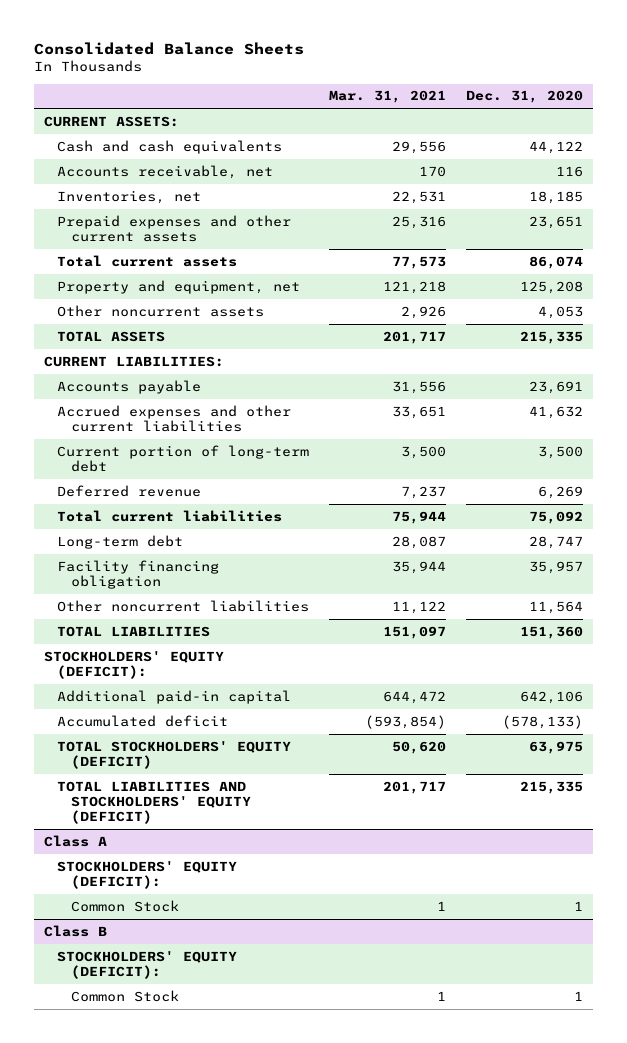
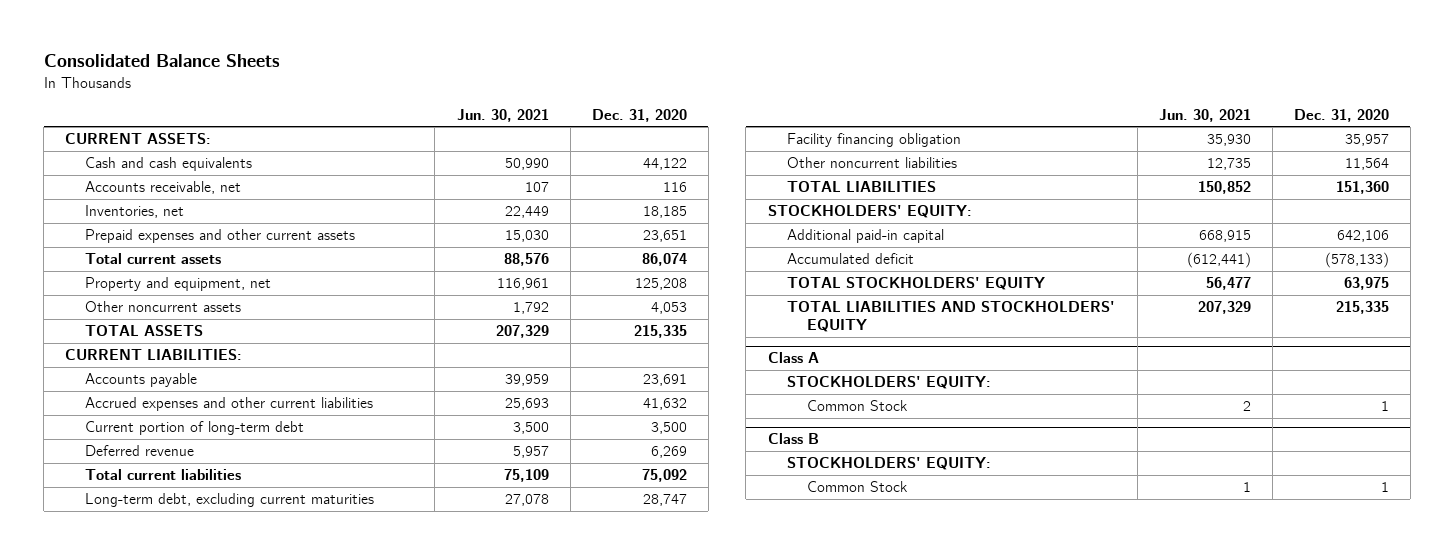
- | Mar. 31, 2021 | Dec. 31, 2020
+ | Jun. 30, 2021 | Dec. 31, 2020
- Long-term debt | 28,087 | 28,747
+ Long-term debt, excluding current maturities | 27,078 | 28,747
- STOCKHOLDERS' EQUITY (DEFICIT):
+ STOCKHOLDERS' EQUITY:
- TOTAL STOCKHOLDERS' EQUITY (DEFICIT) | 50,620 | 63,975
- TOTAL LIABILITIES AND STOCKHOLDERS' EQUITY (DEFICIT) | 201,717 | 215,335
+ TOTAL STOCKHOLDERS' EQUITY | 56,477 | 63,975
+ TOTAL LIABILITIES AND STOCKHOLDERS' EQUITY | 207,329 | 215,335
@ Class A
- STOCKHOLDERS' EQUITY (DEFICIT):
+ STOCKHOLDERS' EQUITY:
@ Class B
- STOCKHOLDERS' EQUITY (DEFICIT):
+ STOCKHOLDERS' EQUITY:

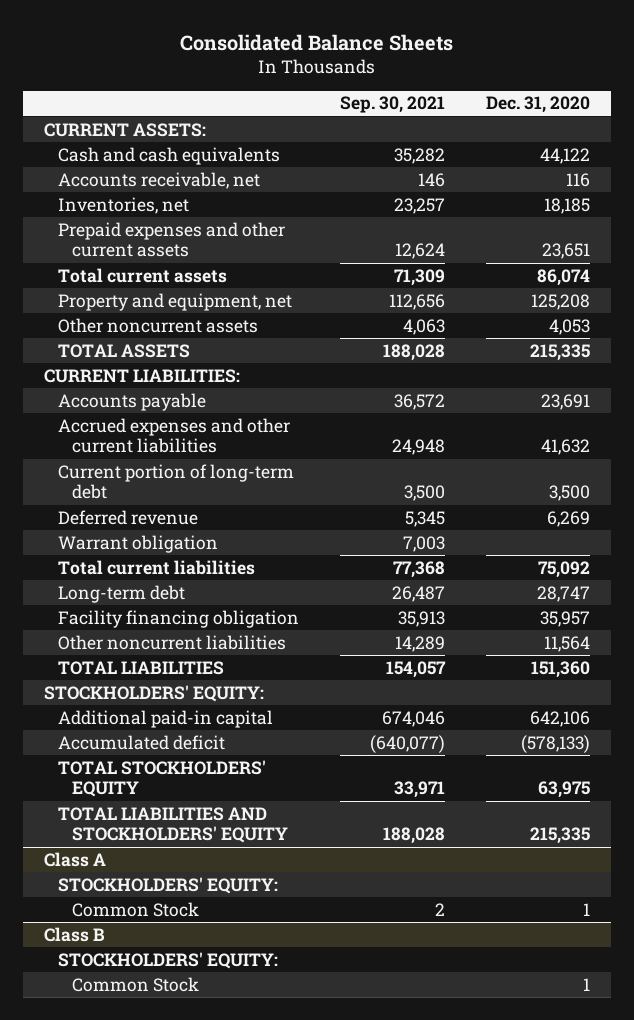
- | Jun. 30, 2021 | Dec. 31, 2020
+ | Sep. 30, 2021 | Dec. 31, 2020
+ Warrant obligation | 7,003 |
- Long-term debt, excluding current maturities | 27,078 | 28,747
+ Long-term debt | 26,487 | 28,747

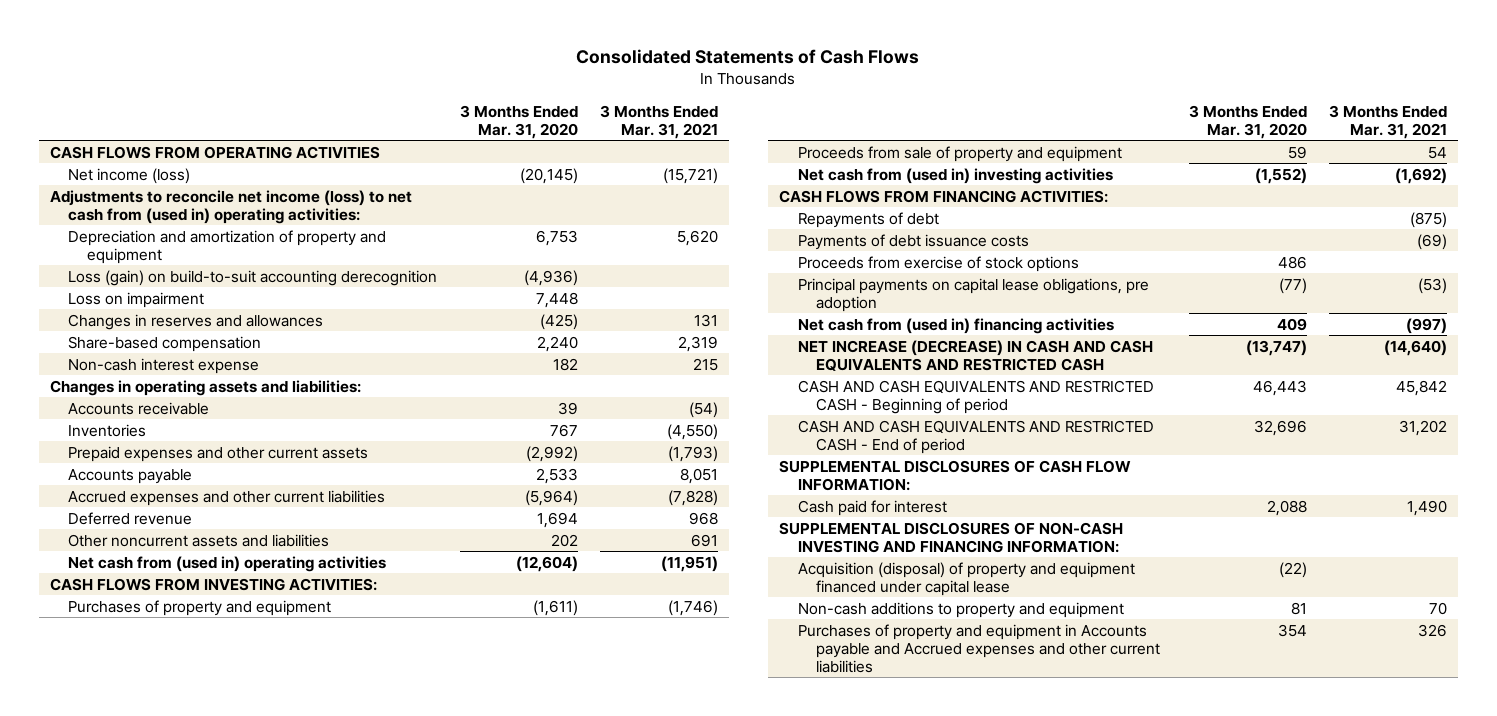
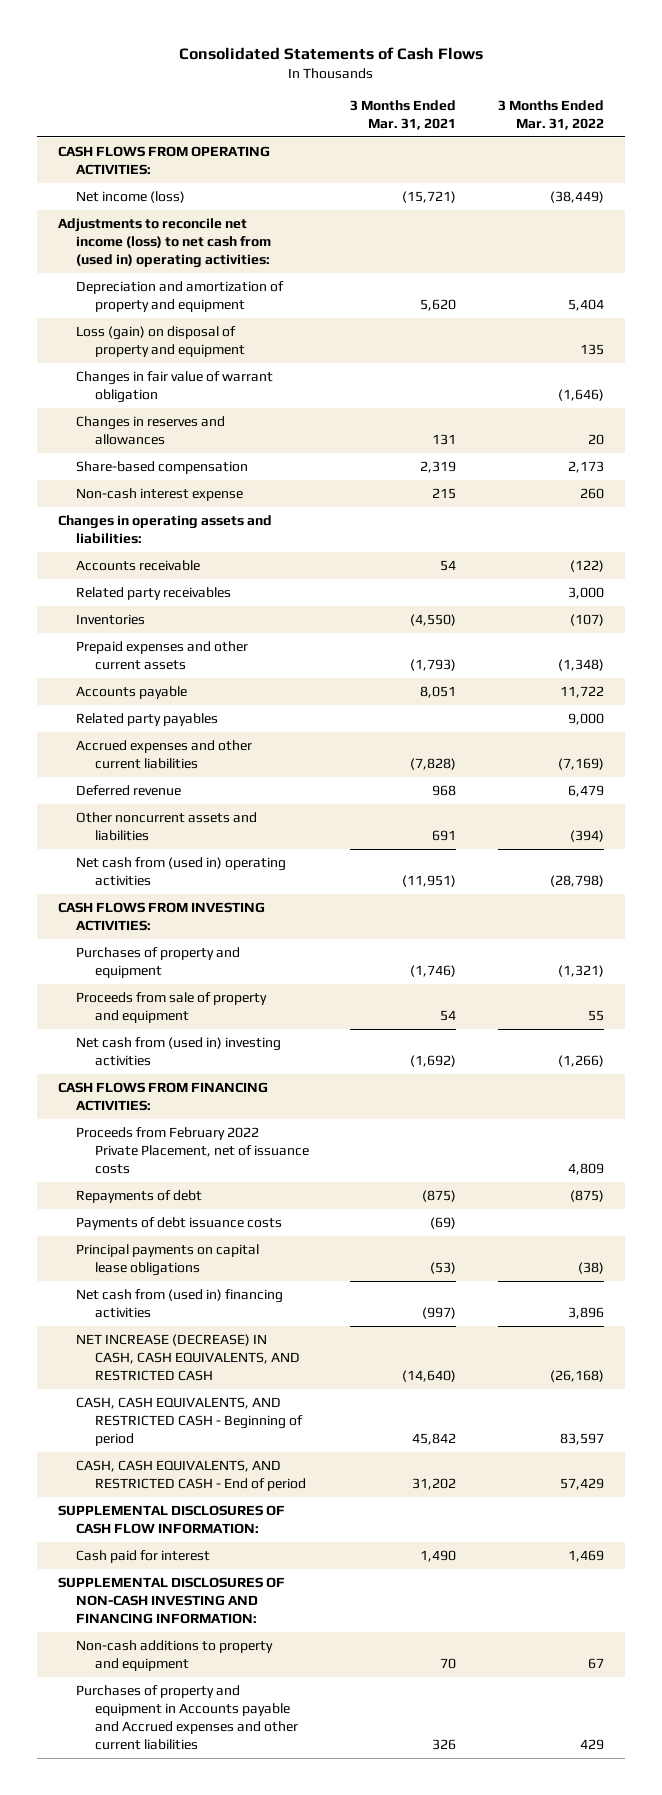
- | 3 Months Ended Mar. 31, 2020 | 3 Months Ended Mar. 31, 2021
+ | 3 Months Ended Mar. 31, 2021 | 3 Months Ended Mar. 31, 2022
- CASH FLOWS FROM OPERATING ACTIVITIES
+ CASH FLOWS FROM OPERATING ACTIVITIES:
- Loss (gain) on build-to-suit accounting derecognition | (4,936) |
- Loss on impairment | 7,448 |
+ Loss (gain) on disposal of property and equipment | | 135
+ Changes in fair value of warrant obligation | | (1,646)
- Accounts receivable | 39 | (54)
+ Accounts receivable | 54 | (122)
+ Related party receivables | | 3,000
+ Related party payables | | 9,000
+ Proceeds from February 2022 Private Placement, net of issuance costs | | 4,809
- Proceeds from exercise of stock options | 486 |
- Principal payments on capital lease obligations, pre adoption | (77) | (53)
+ Principal payments on capital lease obligations | (53) | (38)
- NET INCREASE (DECREASE) IN CASH AND CASH EQUIVALENTS AND RESTRICTED CASH | (13,747) | (14,640)
- CASH AND CASH EQUIVALENTS AND RESTRICTED CASH - Beginning of period | 46,443 | 45,842
- CASH AND CASH EQUIVALENTS AND RESTRICTED CASH - End of period | 32,696 | 31,202
+ NET INCREASE (DECREASE) IN CASH, CASH EQUIVALENTS, AND RESTRICTED CASH | (14,640) | (26,168)
+ CASH, CASH EQUIVALENTS, AND RESTRICTED CASH - Beginning of period | 45,842 | 83,597
+ CASH, CASH EQUIVALENTS, AND RESTRICTED CASH - End of period | 31,202 | 57,429
- Acquisition (disposal) of property and equipment financed under capital lease | (22) |

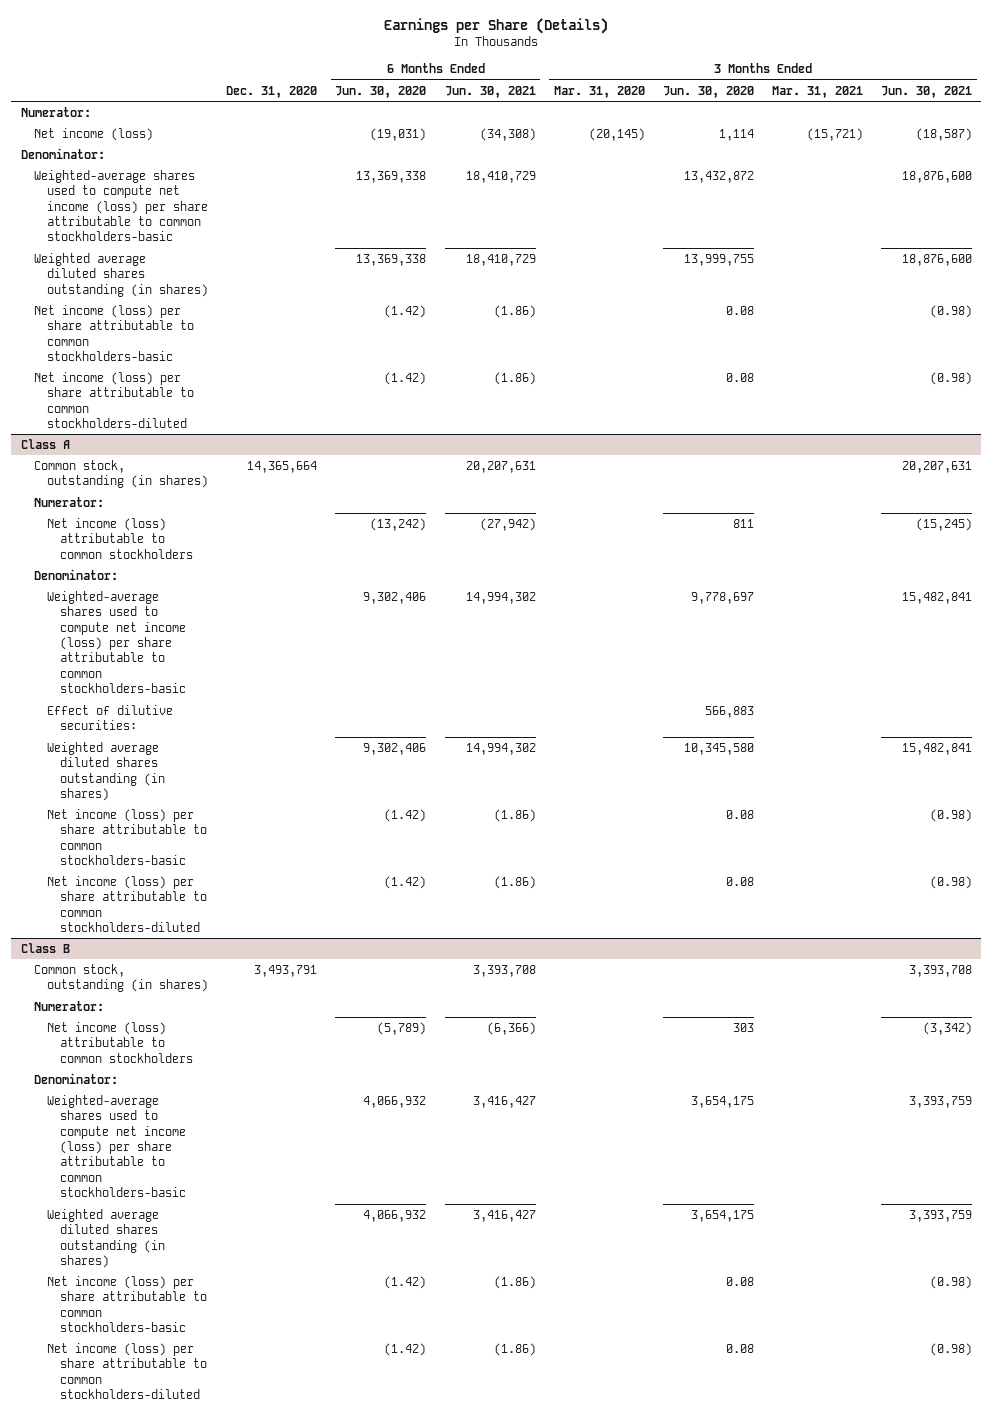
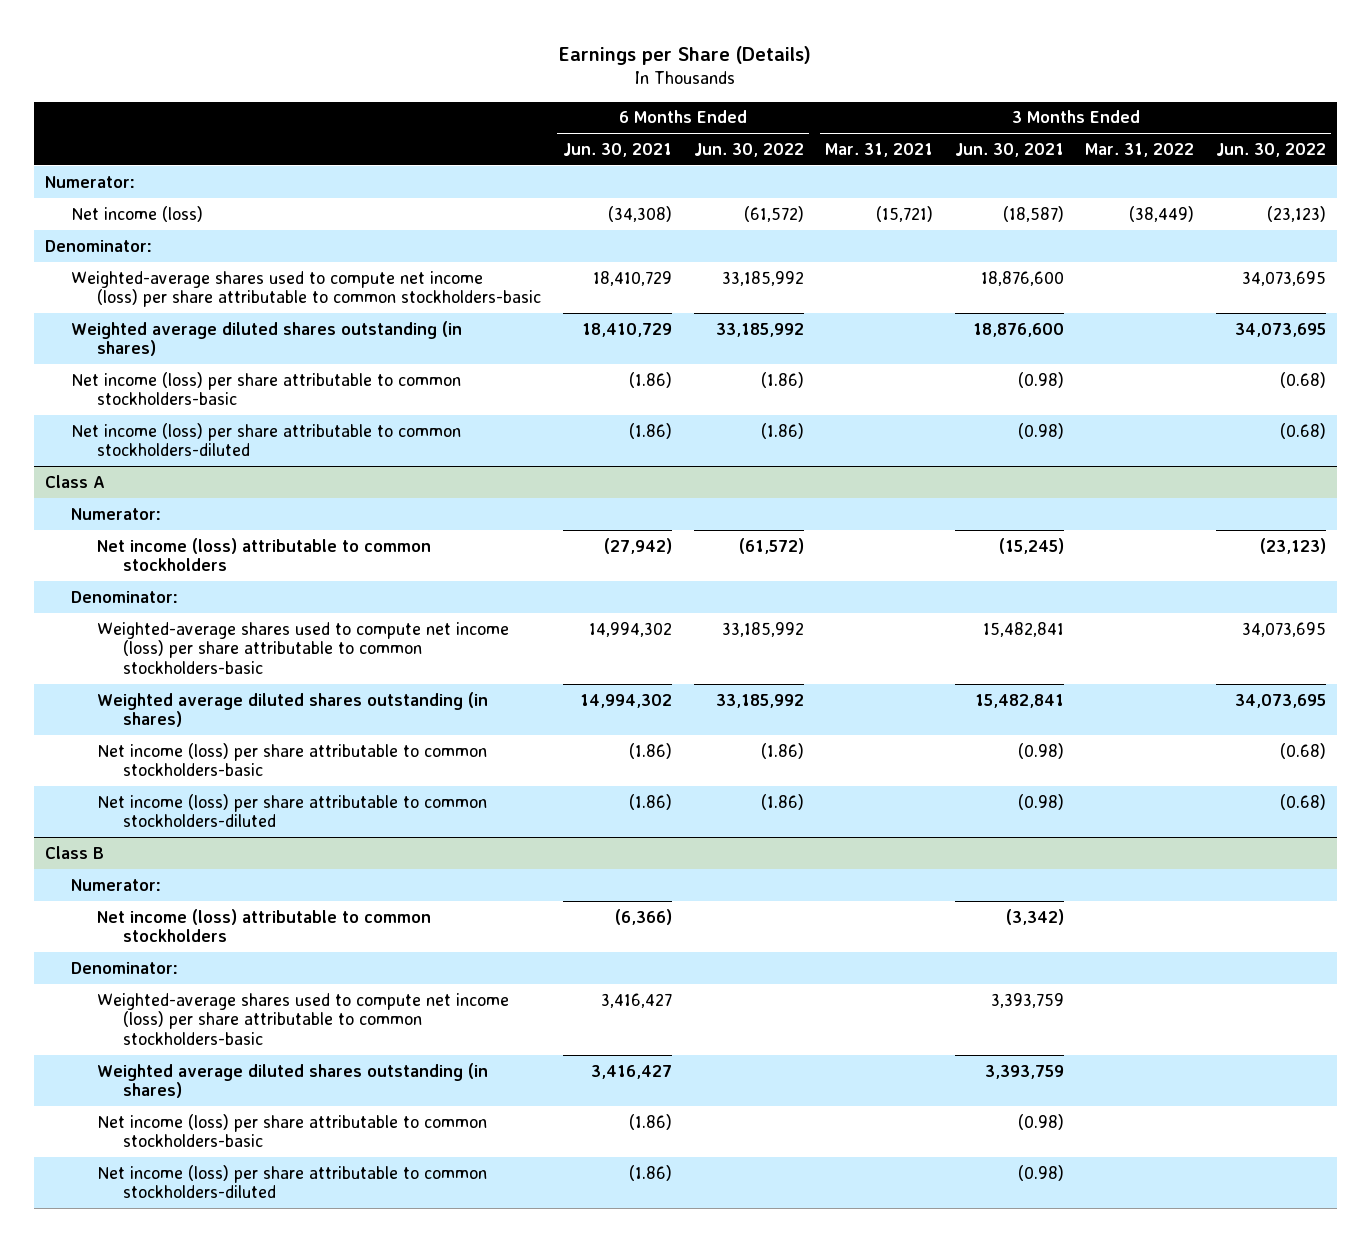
- | Dec. 31, 2020 | 6 Months Ended Jun. 30, 2020 | 6 Months Ended Jun. 30, 2021 | 3 Months Ended Mar. 31, 2020 | 3 Months Ended Jun. 30, 2020 | 3 Months Ended Mar. 31, 2021 | 3 Months Ended Jun. 30, 2021
+ | 6 Months Ended Jun. 30, 2021 | 6 Months Ended Jun. 30, 2022 | 3 Months Ended Mar. 31, 2021 | 3 Months Ended Jun. 30, 2021 | 3 Months Ended Mar. 31, 2022 | 3 Months Ended Jun. 30, 2022
@ Class A
- Common stock, outstanding (in shares) | 14,365,664 | | 20,207,631 | | | | 20,207,631
- Effect of dilutive securities: | | | | | 566,883 | |
@ Class B
- Common stock, outstanding (in shares) | 3,493,791 | | 3,393,708 | | | | 3,393,708

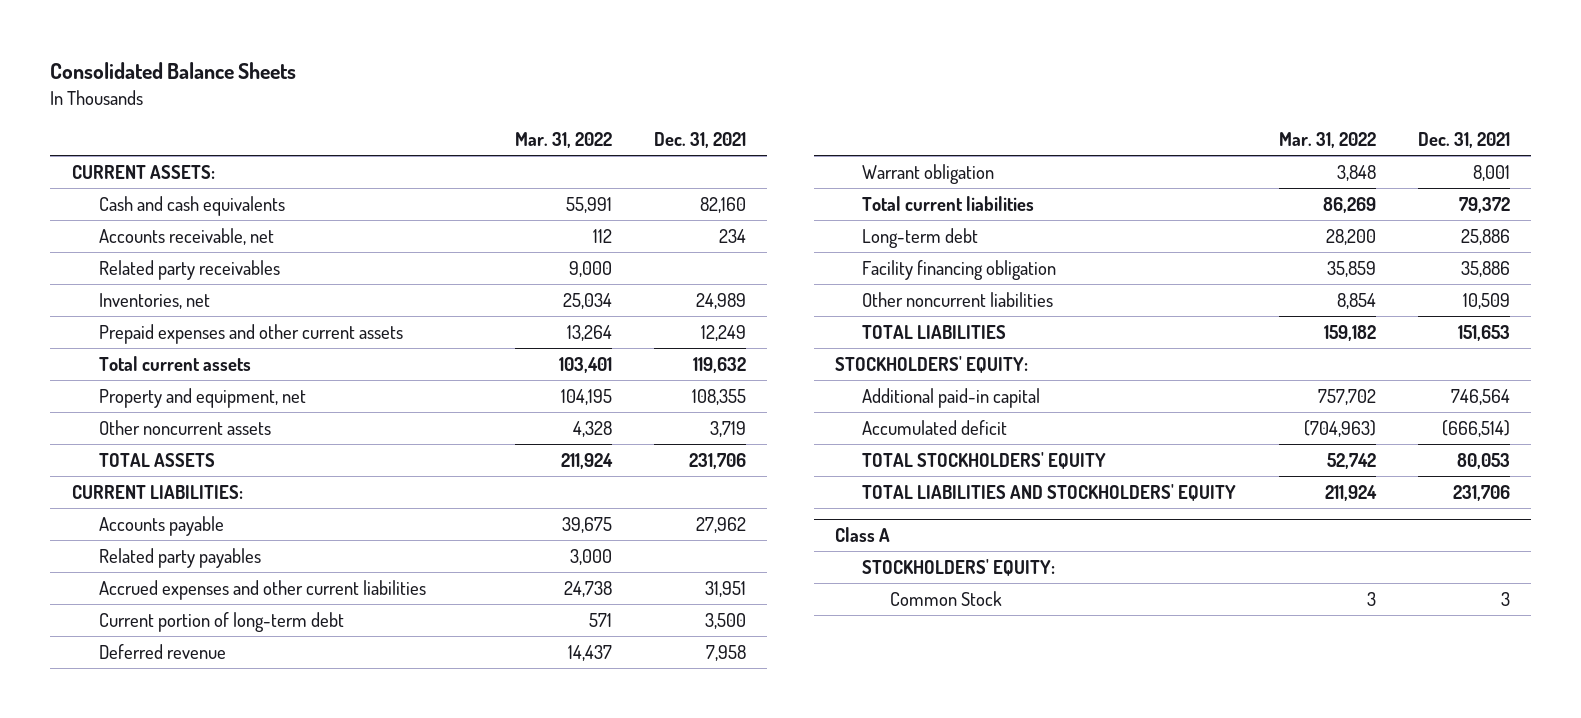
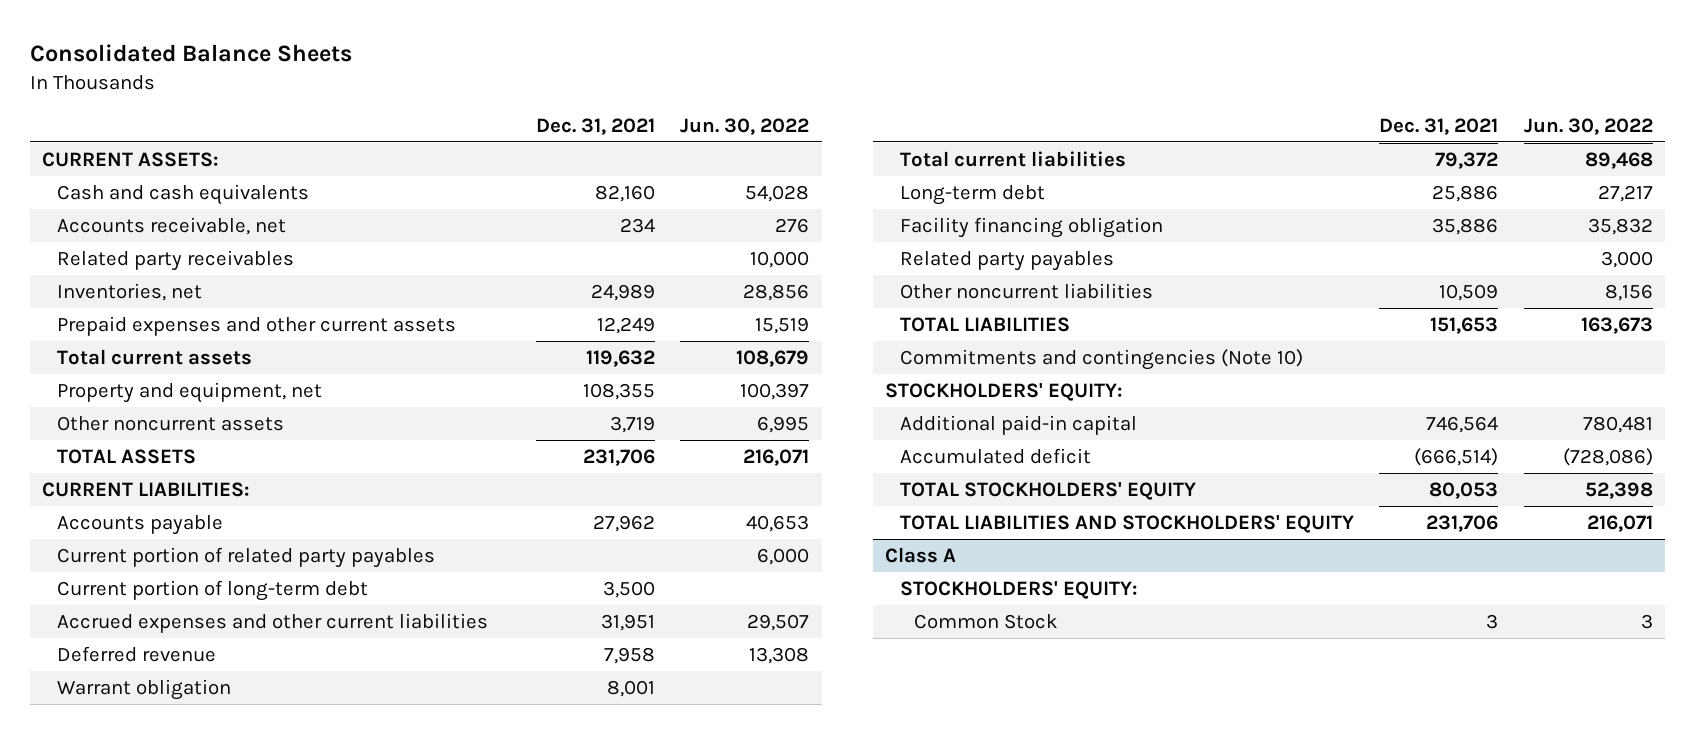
- | Mar. 31, 2022 | Dec. 31, 2021
+ | Dec. 31, 2021 | Jun. 30, 2022
+ Current portion of related party payables | | 6,000
moved down: Accrued expenses and other current liabilities | 31,951 | 29,507
moved down: Related party payables | | 3,000
+ Commitments and contingencies (Note 10)

